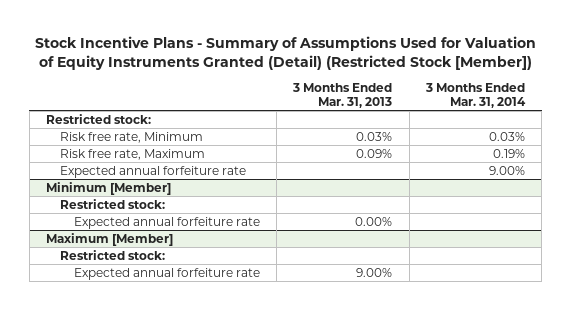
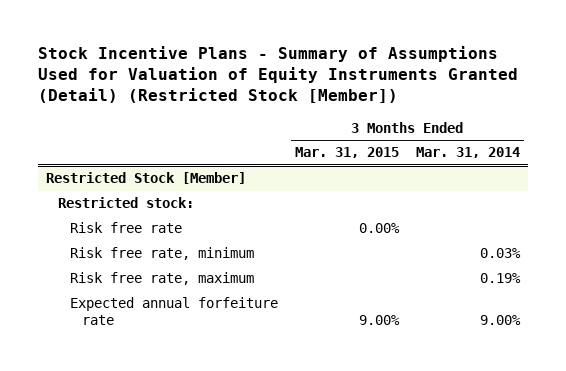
- | 3 Months Ended Mar. 31, 2013 | 3 Months Ended Mar. 31, 2014
+ | 3 Months Ended Mar. 31, 2015 | 3 Months Ended Mar. 31, 2014
+ Restricted Stock [Member]
- Risk free rate, Minimum | 0.03% | 0.03%
- Risk free rate, Maximum | 0.09% | 0.19%
+ Risk free rate | 0.00% |
+ Risk free rate, minimum | | 0.03%
+ Risk free rate, maximum | | 0.19%
- Minimum [Member]
- Restricted stock:
- Expected annual forfeiture rate | 0.00% |
- Maximum [Member]
- Restricted stock:
- Expected annual forfeiture rate | 9.00% |

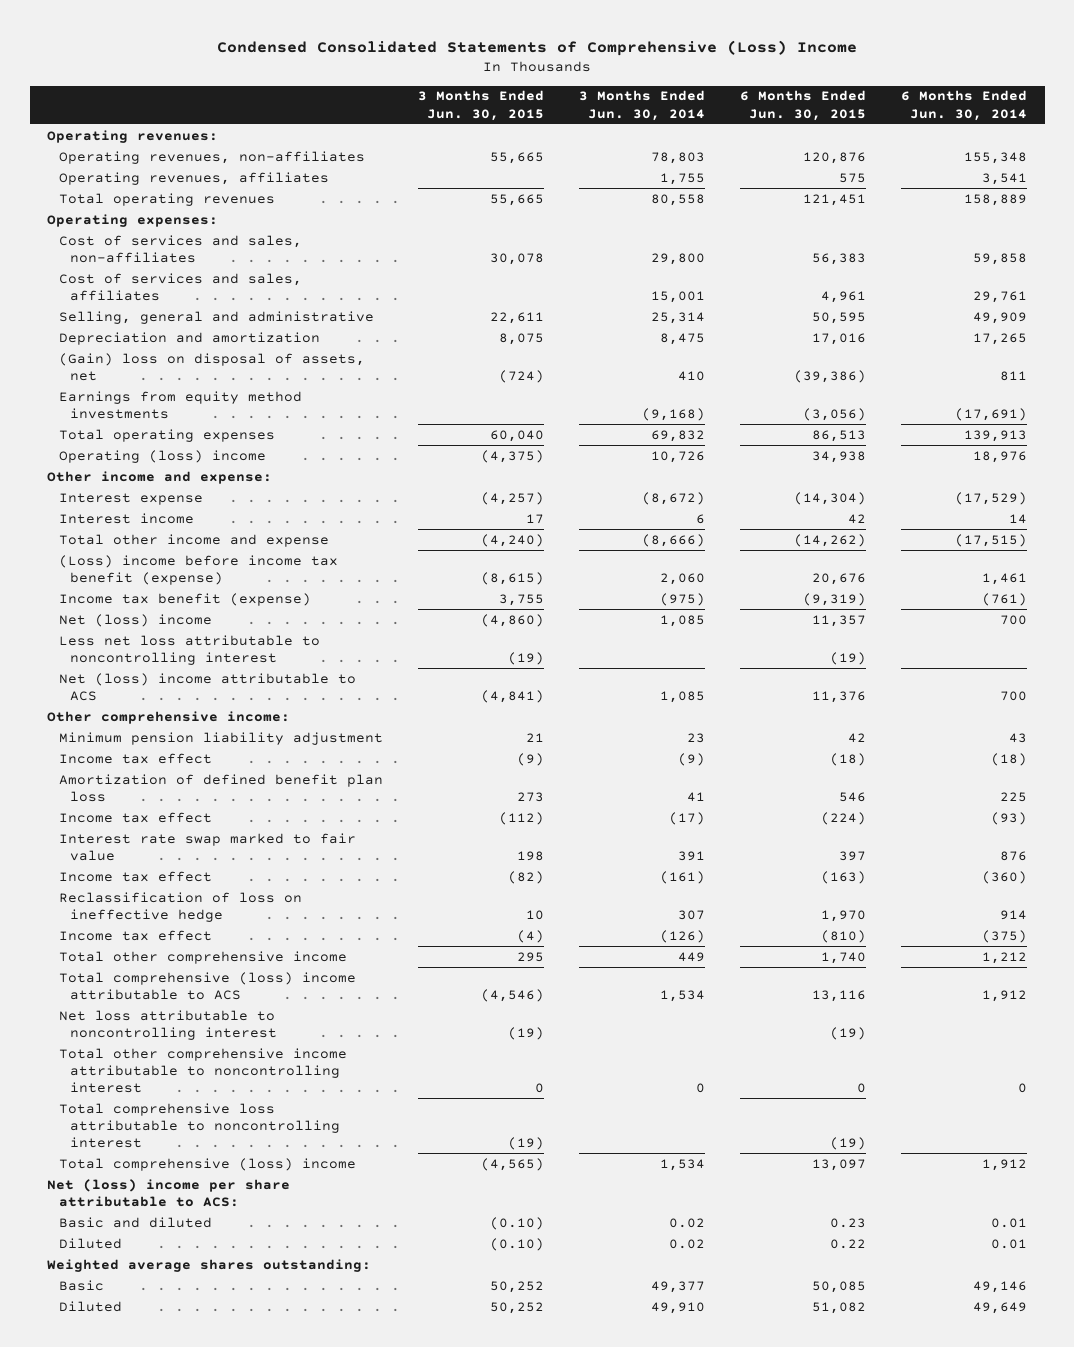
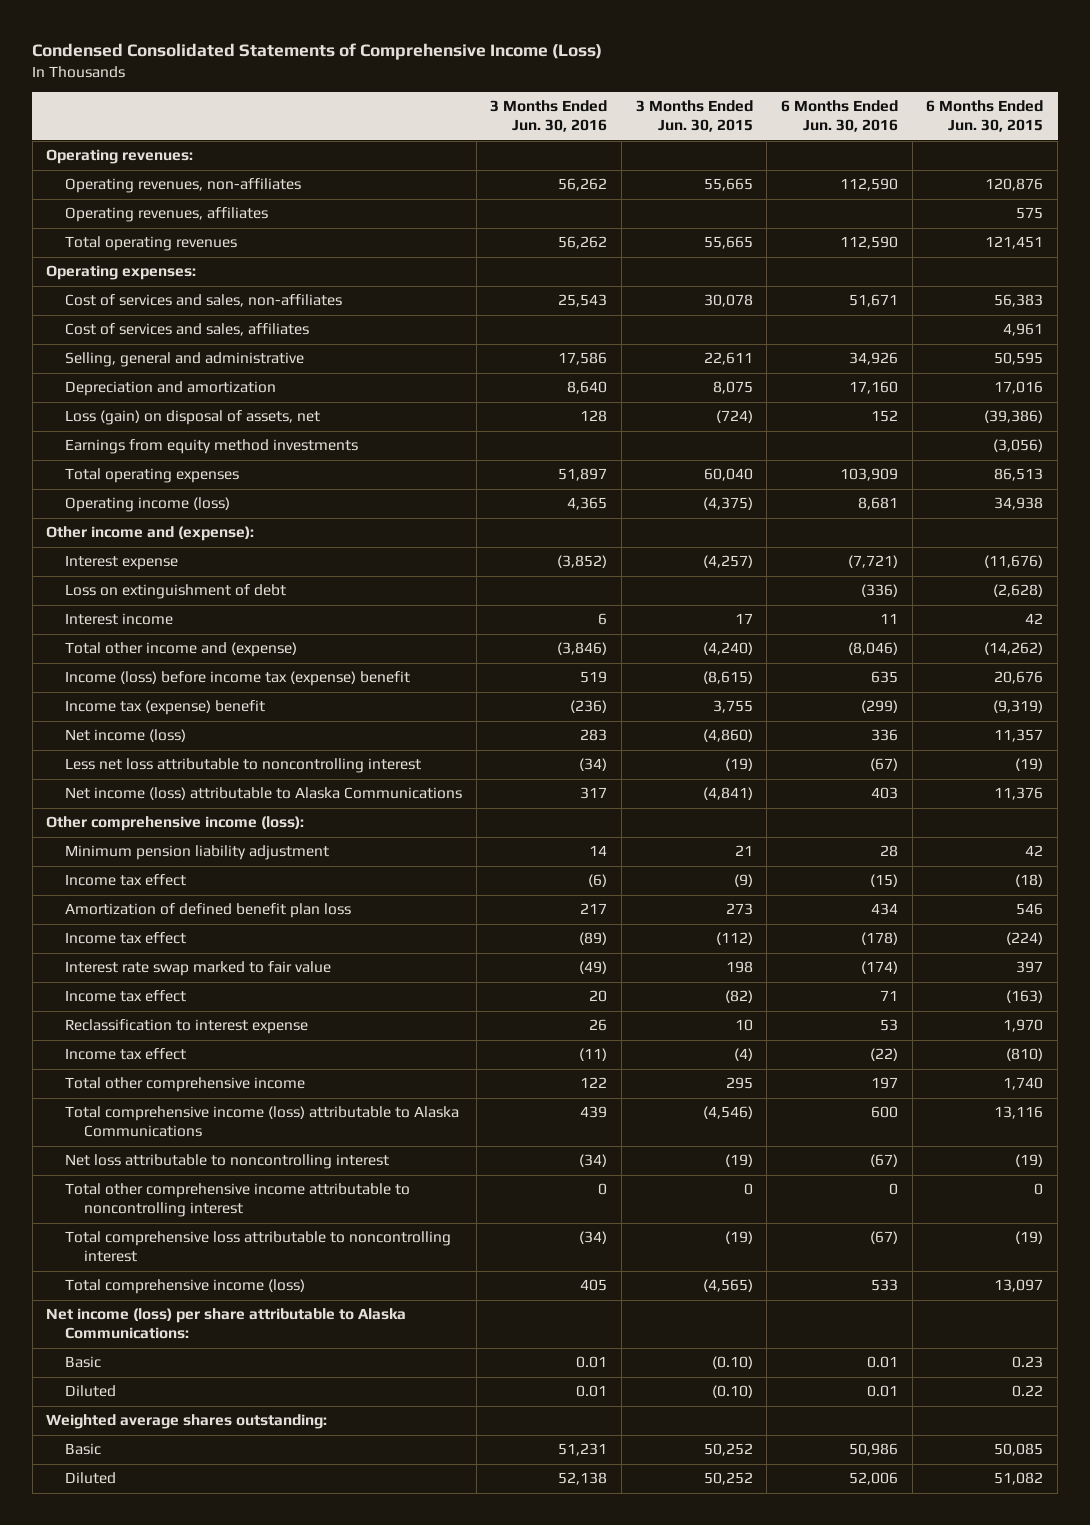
- Condensed Consolidated Statements of Comprehensive (Loss) Income
+ Condensed Consolidated Statements of Comprehensive Income (Loss)
- | 3 Months Ended Jun. 30, 2015 | 3 Months Ended Jun. 30, 2014 | 6 Months Ended Jun. 30, 2015 | 6 Months Ended Jun. 30, 2014
+ | 3 Months Ended Jun. 30, 2016 | 3 Months Ended Jun. 30, 2015 | 6 Months Ended Jun. 30, 2016 | 6 Months Ended Jun. 30, 2015
- (Gain) loss on disposal of assets, net | (724) | 410 | (39,386) | 811
+ Loss (gain) on disposal of assets, net | 128 | (724) | 152 | (39,386)
- Operating (loss) income | (4,375) | 10,726 | 34,938 | 18,976
- Other income and expense:
- Interest expense | (4,257) | (8,672) | (14,304) | (17,529)
+ Operating income (loss) | 4,365 | (4,375) | 8,681 | 34,938
+ Other income and (expense):
+ Interest expense | (3,852) | (4,257) | (7,721) | (11,676)
+ Loss on extinguishment of debt | | | (336) | (2,628)
- Total other income and expense | (4,240) | (8,666) | (14,262) | (17,515)
- (Loss) income before income tax benefit (expense) | (8,615) | 2,060 | 20,676 | 1,461
- Income tax benefit (expense) | 3,755 | (975) | (9,319) | (761)
- Net (loss) income | (4,860) | 1,085 | 11,357 | 700
+ Total other income and (expense) | (3,846) | (4,240) | (8,046) | (14,262)
+ Income (loss) before income tax (expense) benefit | 519 | (8,615) | 635 | 20,676
+ Income tax (expense) benefit | (236) | 3,755 | (299) | (9,319)
+ Net income (loss) | 283 | (4,860) | 336 | 11,357
- Net (loss) income attributable to ACS | (4,841) | 1,085 | 11,376 | 700
- Other comprehensive income:
+ Net income (loss) attributable to Alaska Communications | 317 | (4,841) | 403 | 11,376
+ Other comprehensive income (loss):
- Reclassification of loss on ineffective hedge | 10 | 307 | 1,970 | 914
+ Reclassification to interest expense | 26 | 10 | 53 | 1,970
- Total comprehensive (loss) income attributable to ACS | (4,546) | 1,534 | 13,116 | 1,912
+ Total comprehensive income (loss) attributable to Alaska Communications | 439 | (4,546) | 600 | 13,116
- Total comprehensive (loss) income | (4,565) | 1,534 | 13,097 | 1,912
- Net (loss) income per share attributable to ACS:
- Basic and diluted | (0.10) | 0.02 | 0.23 | 0.01
+ Total comprehensive income (loss) | 405 | (4,565) | 533 | 13,097
+ Net income (loss) per share attributable to Alaska Communications:
+ Basic | 0.01 | (0.10) | 0.01 | 0.23

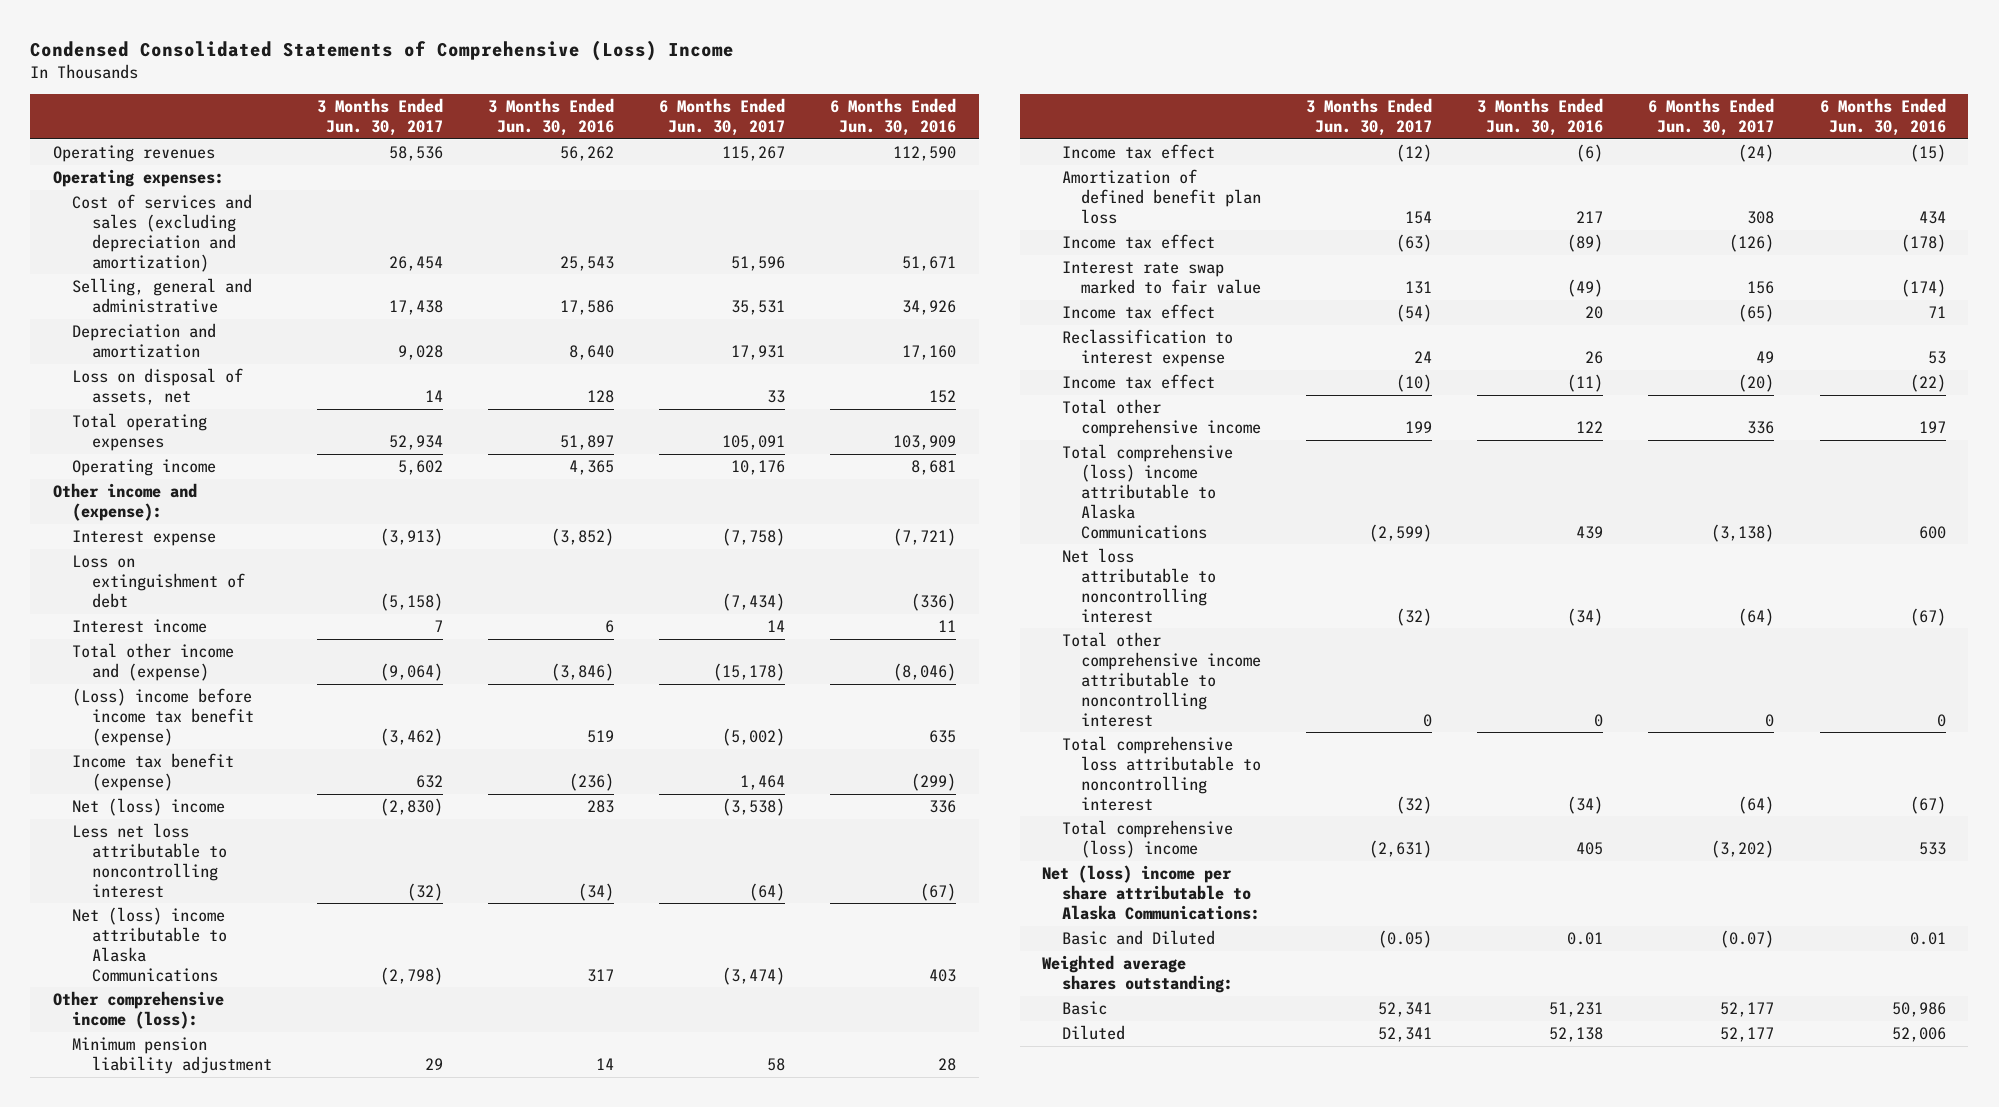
- Condensed Consolidated Statements of Comprehensive Income (Loss)
+ Condensed Consolidated Statements of Comprehensive (Loss) Income
- | 3 Months Ended Jun. 30, 2016 | 3 Months Ended Jun. 30, 2015 | 6 Months Ended Jun. 30, 2016 | 6 Months Ended Jun. 30, 2015
+ | 3 Months Ended Jun. 30, 2017 | 3 Months Ended Jun. 30, 2016 | 6 Months Ended Jun. 30, 2017 | 6 Months Ended Jun. 30, 2016
- Operating revenues:
- Operating revenues, non-affiliates | 56,262 | 55,665 | 112,590 | 120,876
- Operating revenues, affiliates | | | | 575
- Total operating revenues | 56,262 | 55,665 | 112,590 | 121,451
+ Operating revenues | 58,536 | 56,262 | 115,267 | 112,590
- Cost of services and sales, non-affiliates | 25,543 | 30,078 | 51,671 | 56,383
- Cost of services and sales, affiliates | | | | 4,961
+ Cost of services and sales (excluding depreciation and amortization) | 26,454 | 25,543 | 51,596 | 51,671
- Loss (gain) on disposal of assets, net | 128 | (724) | 152 | (39,386)
- Earnings from equity method investments | | | | (3,056)
+ Loss on disposal of assets, net | 14 | 128 | 33 | 152
- Operating income (loss) | 4,365 | (4,375) | 8,681 | 34,938
+ Operating income | 5,602 | 4,365 | 10,176 | 8,681
- Income (loss) before income tax (expense) benefit | 519 | (8,615) | 635 | 20,676
- Income tax (expense) benefit | (236) | 3,755 | (299) | (9,319)
- Net income (loss) | 283 | (4,860) | 336 | 11,357
+ (Loss) income before income tax benefit (expense) | (3,462) | 519 | (5,002) | 635
+ Income tax benefit (expense) | 632 | (236) | 1,464 | (299)
+ Net (loss) income | (2,830) | 283 | (3,538) | 336
- Net income (loss) attributable to Alaska Communications | 317 | (4,841) | 403 | 11,376
+ Net (loss) income attributable to Alaska Communications | (2,798) | 317 | (3,474) | 403
- Total comprehensive income (loss) attributable to Alaska Communications | 439 | (4,546) | 600 | 13,116
+ Total comprehensive (loss) income attributable to Alaska Communications | (2,599) | 439 | (3,138) | 600
- Total comprehensive income (loss) | 405 | (4,565) | 533 | 13,097
- Net income (loss) per share attributable to Alaska Communications:
- Basic | 0.01 | (0.10) | 0.01 | 0.23
- Diluted | 0.01 | (0.10) | 0.01 | 0.22
+ Total comprehensive (loss) income | (2,631) | 405 | (3,202) | 533
+ Net (loss) income per share attributable to Alaska Communications:
+ Basic and Diluted | (0.05) | 0.01 | (0.07) | 0.01

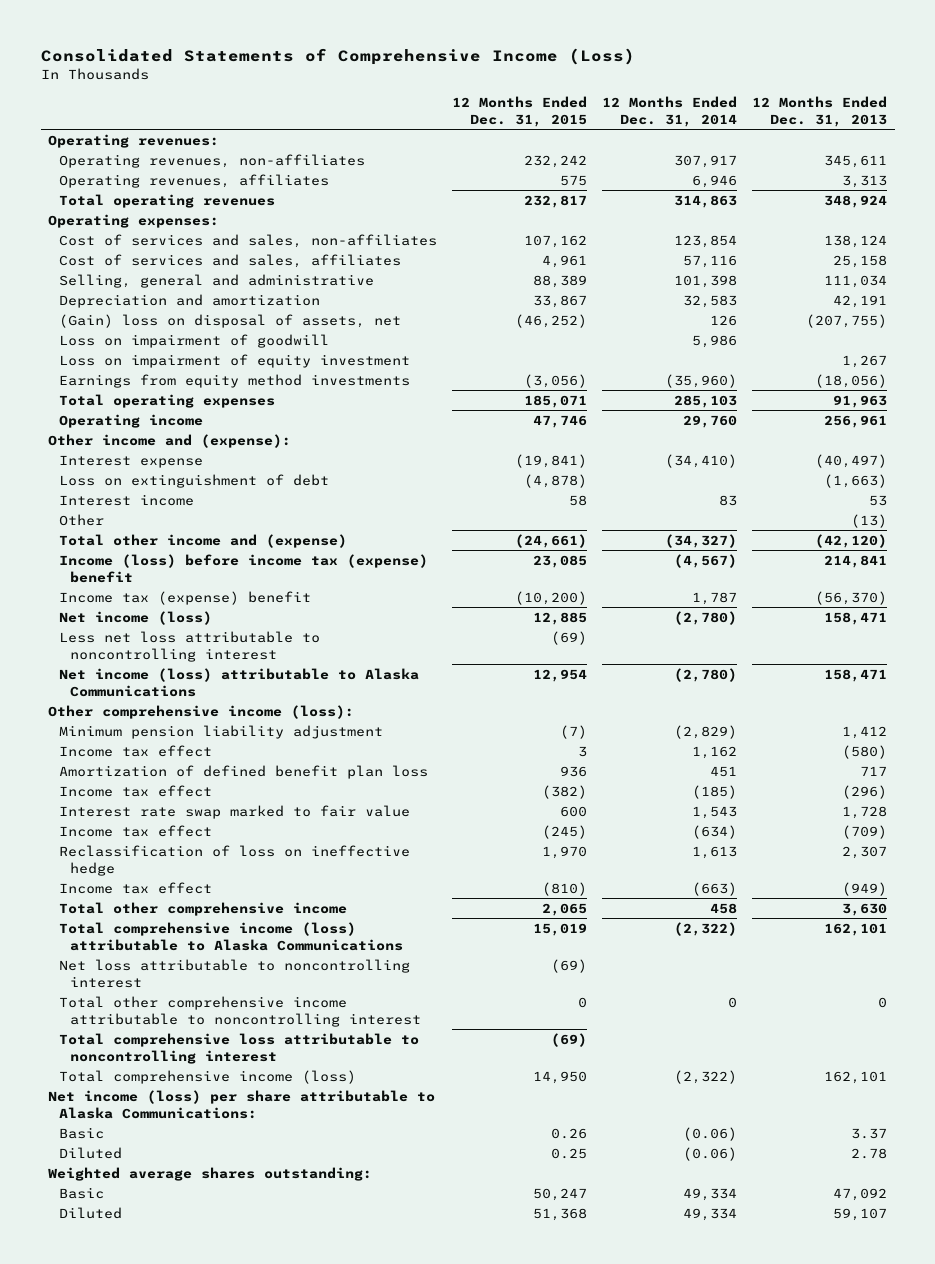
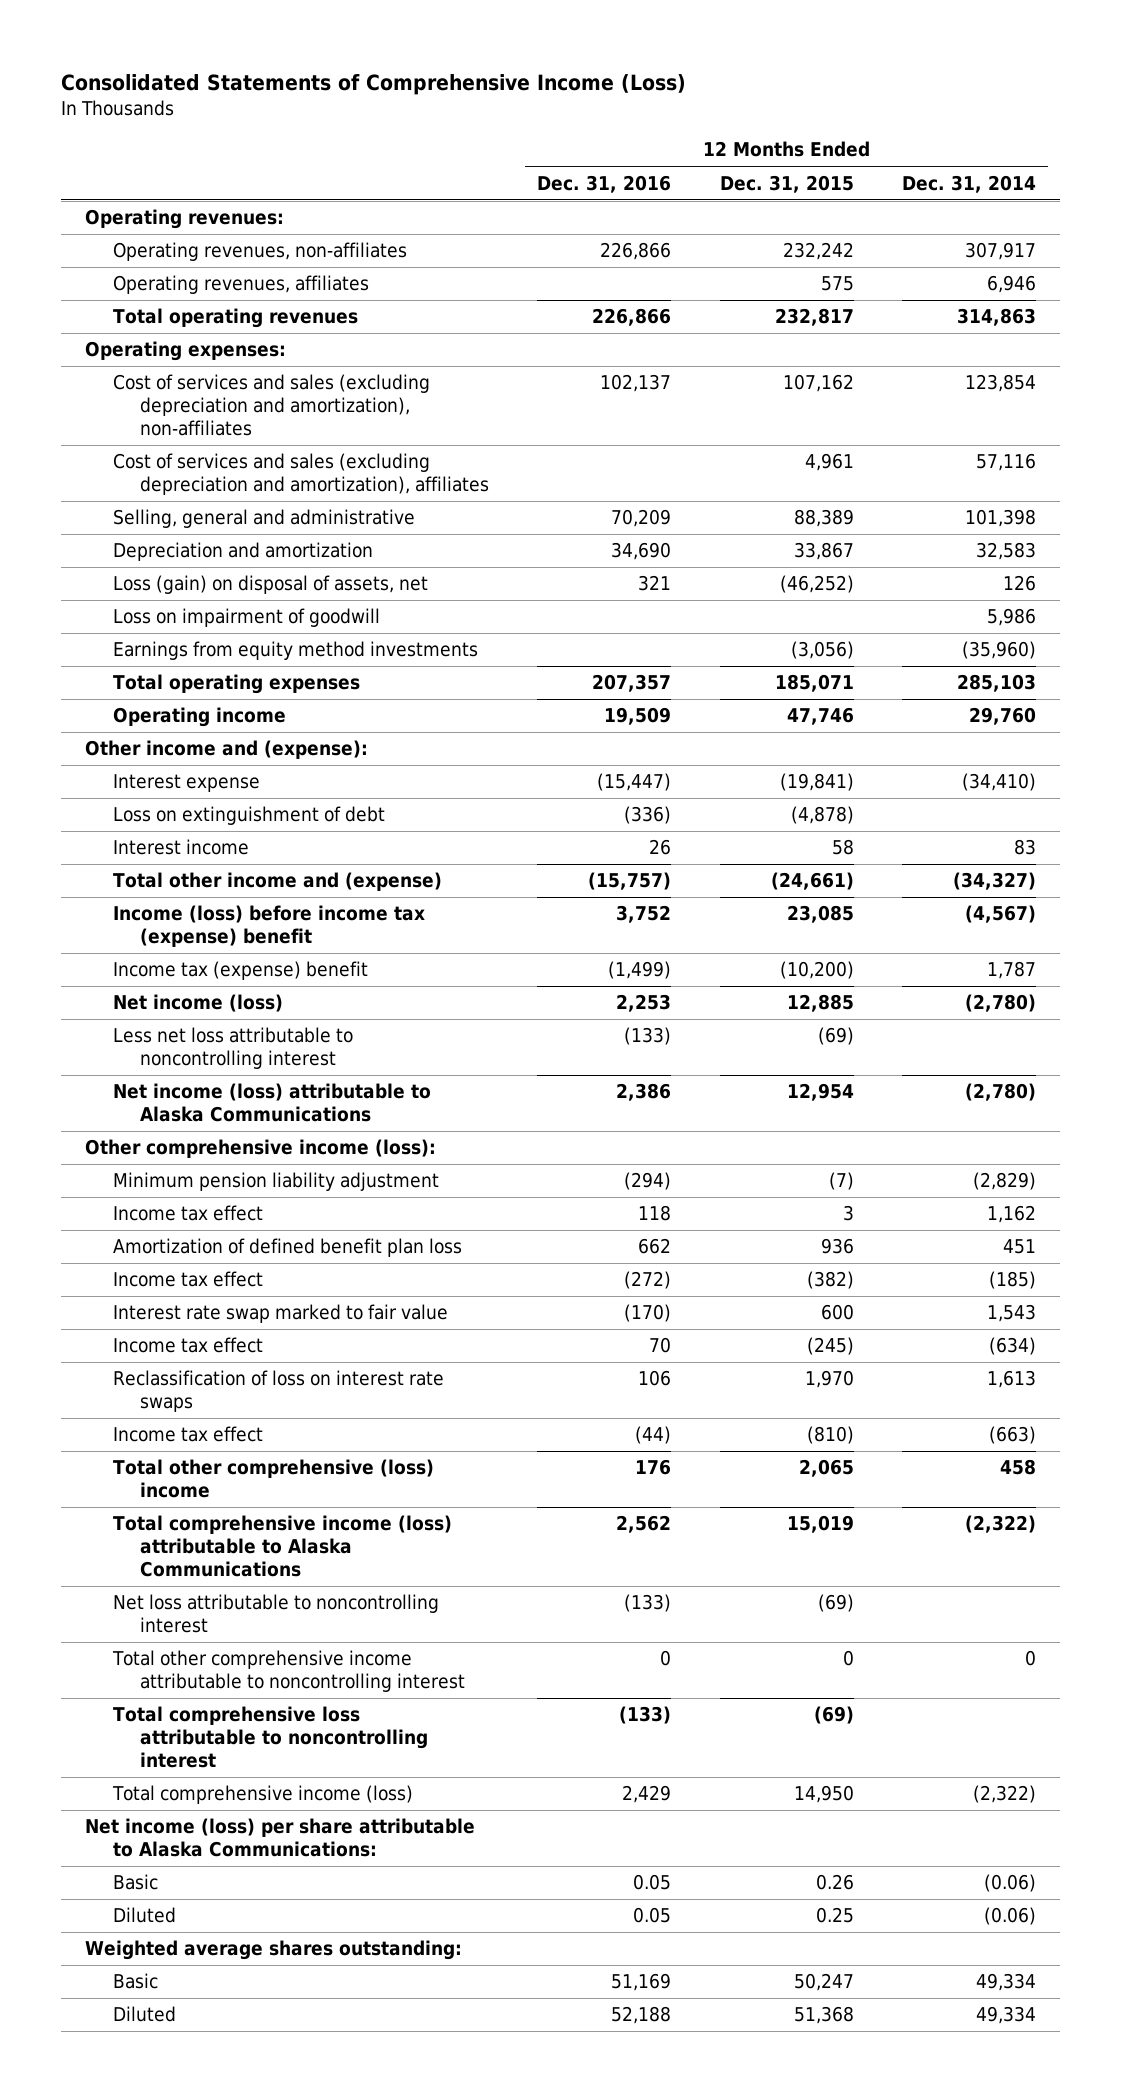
- | 12 Months Ended Dec. 31, 2015 | 12 Months Ended Dec. 31, 2014 | 12 Months Ended Dec. 31, 2013
+ | 12 Months Ended Dec. 31, 2016 | 12 Months Ended Dec. 31, 2015 | 12 Months Ended Dec. 31, 2014
- Cost of services and sales, non-affiliates | 107,162 | 123,854 | 138,124
- Cost of services and sales, affiliates | 4,961 | 57,116 | 25,158
+ Cost of services and sales (excluding depreciation and amortization), non-affiliates | 102,137 | 107,162 | 123,854
+ Cost of services and sales (excluding depreciation and amortization), affiliates | | 4,961 | 57,116
- (Gain) loss on disposal of assets, net | (46,252) | 126 | (207,755)
+ Loss (gain) on disposal of assets, net | 321 | (46,252) | 126
- Loss on impairment of equity investment | | | 1,267
- Other | | | (13)
- Reclassification of loss on ineffective hedge | 1,970 | 1,613 | 2,307
+ Reclassification of loss on interest rate swaps | 106 | 1,970 | 1,613
- Total other comprehensive income | 2,065 | 458 | 3,630
+ Total other comprehensive (loss) income | 176 | 2,065 | 458

